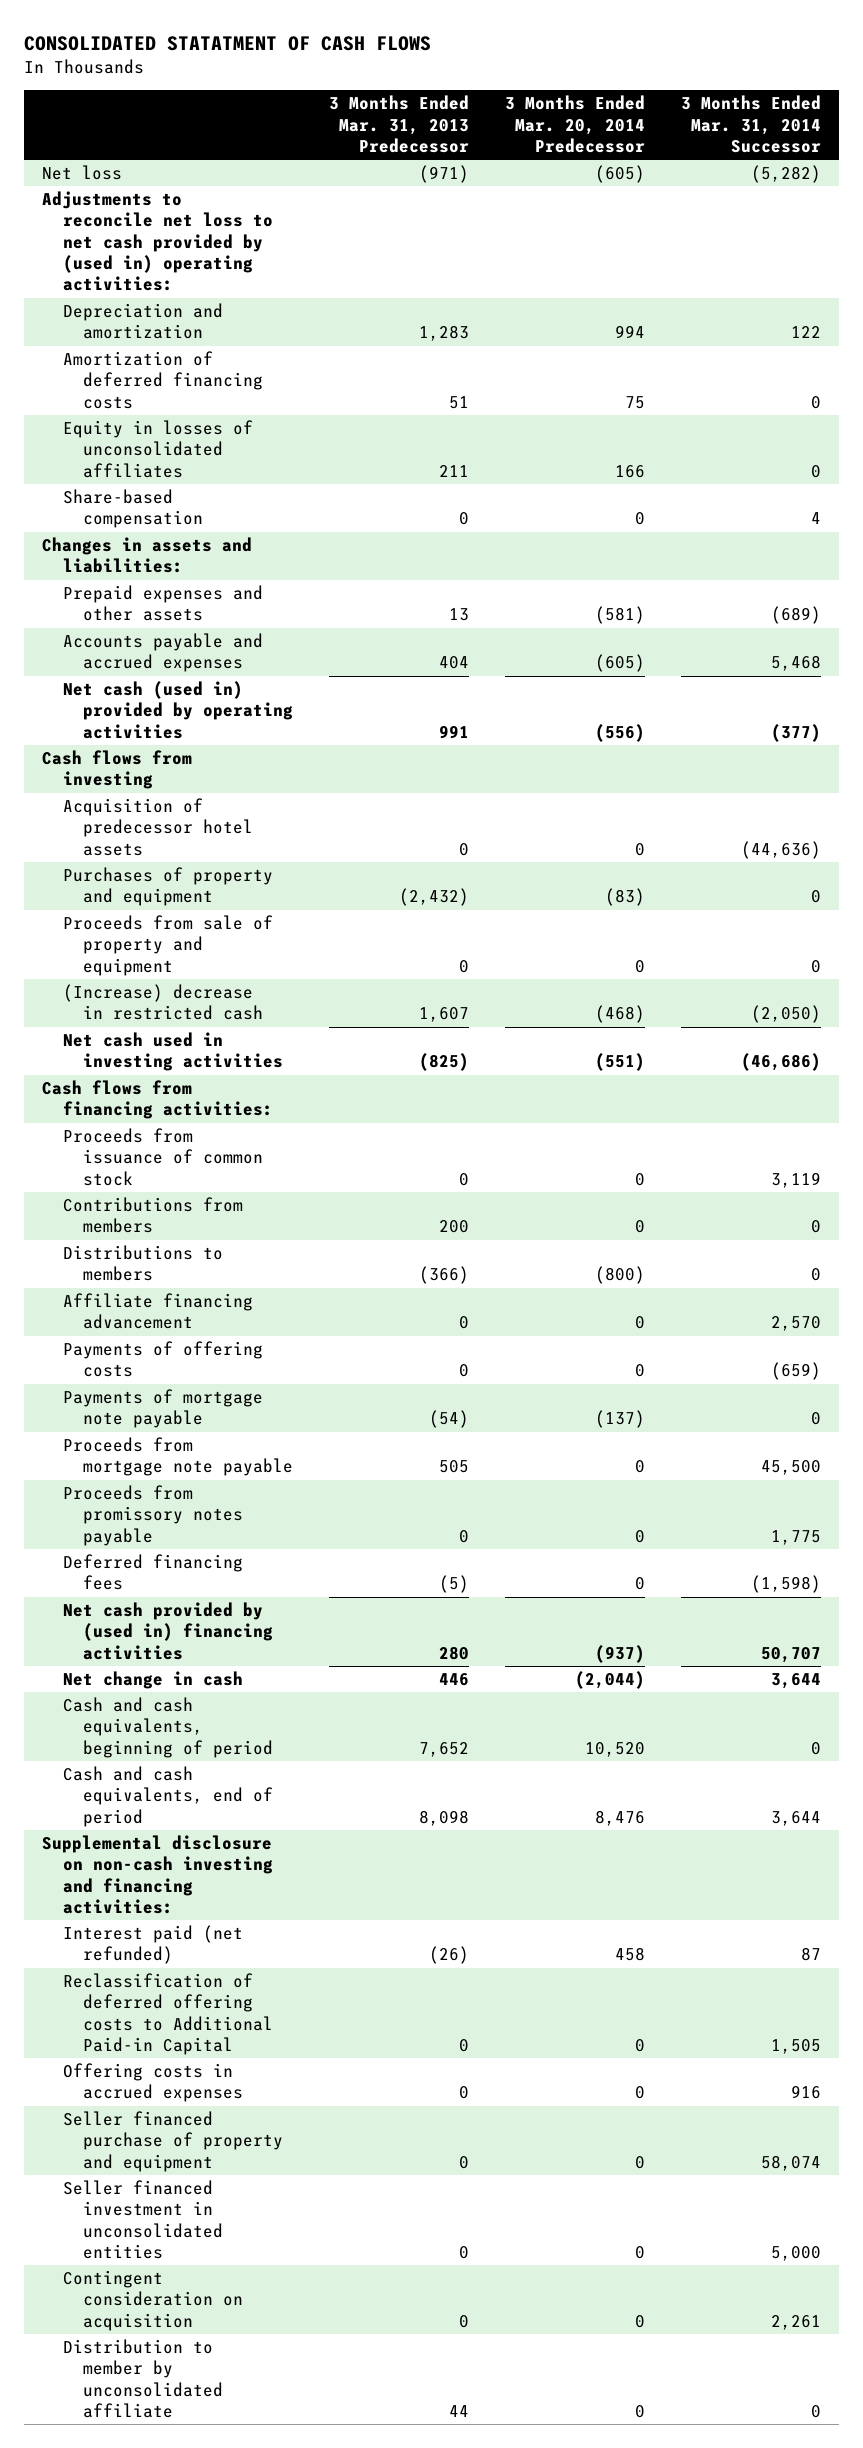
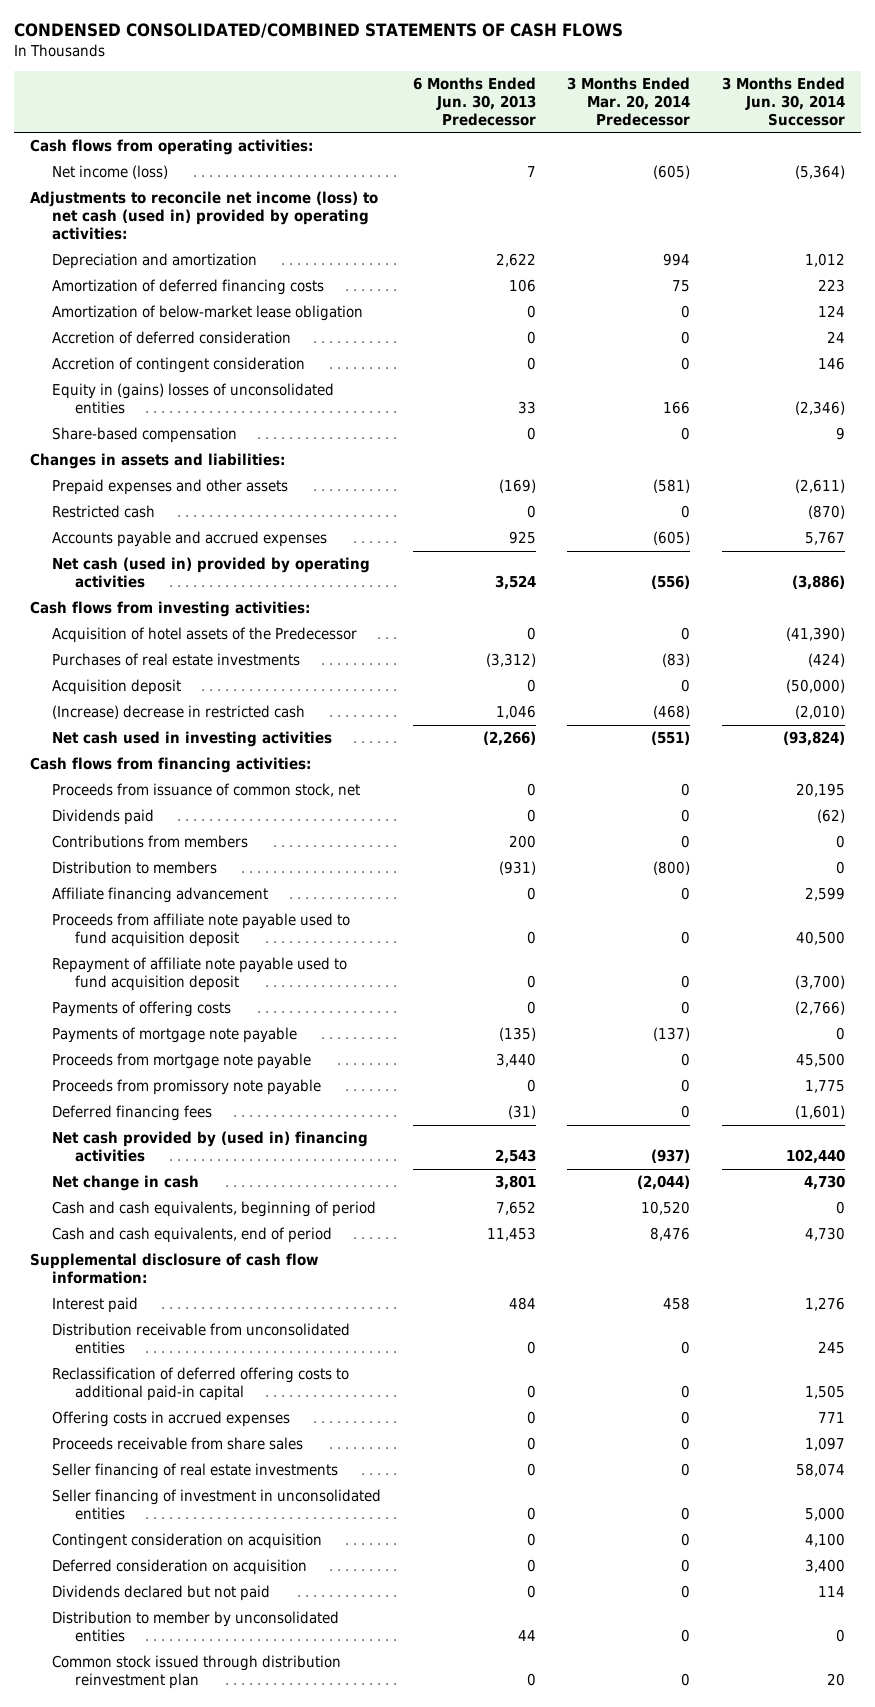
- CONSOLIDATED STATATMENT OF CASH FLOWS
+ CONDENSED CONSOLIDATED/COMBINED STATEMENTS OF CASH FLOWS
- | 3 Months Ended Mar. 31, 2013 Predecessor | 3 Months Ended Mar. 20, 2014 Predecessor | 3 Months Ended Mar. 31, 2014 Successor
+ | 6 Months Ended Jun. 30, 2013 Predecessor | 3 Months Ended Mar. 20, 2014 Predecessor | 3 Months Ended Jun. 30, 2014 Successor
- Net loss | (971) | (605) | (5,282)
- Adjustments to reconcile net loss to net cash provided by (used in) operating activities:
+ Cash flows from operating activities:
+ Net income (loss) | 7 | (605) | (5,364)
+ Adjustments to reconcile net income (loss) to net cash (used in) provided by operating activities:
- Equity in losses of unconsolidated affiliates | 211 | 166 | 0
+ Amortization of below-market lease obligation | 0 | 0 | 124
+ Accretion of deferred consideration | 0 | 0 | 24
+ Accretion of contingent consideration | 0 | 0 | 146
+ Equity in (gains) losses of unconsolidated entities | 33 | 166 | (2,346)
+ Restricted cash | 0 | 0 | (870)
- Cash flows from investing
- Acquisition of predecessor hotel assets | 0 | 0 | (44,636)
- Purchases of property and equipment | (2,432) | (83) | 0
- Proceeds from sale of property and equipment | 0 | 0 | 0
+ Cash flows from investing activities:
+ Acquisition of hotel assets of the Predecessor | 0 | 0 | (41,390)
+ Purchases of real estate investments | (3,312) | (83) | (424)
+ Acquisition deposit | 0 | 0 | (50,000)
- Proceeds from issuance of common stock | 0 | 0 | 3,119
+ Proceeds from issuance of common stock, net | 0 | 0 | 20,195
+ Dividends paid | 0 | 0 | (62)
- Distributions to members | (366) | (800) | 0
+ Distribution to members | (931) | (800) | 0
+ Proceeds from affiliate note payable used to fund acquisition deposit | 0 | 0 | 40,500
+ Repayment of affiliate note payable used to fund acquisition deposit | 0 | 0 | (3,700)
- Proceeds from promissory notes payable | 0 | 0 | 1,775
+ Proceeds from promissory note payable | 0 | 0 | 1,775
- Supplemental disclosure on non-cash investing and financing activities:
- Interest paid (net refunded) | (26) | 458 | 87
- Reclassification of deferred offering costs to Additional Paid-in Capital | 0 | 0 | 1,505
+ Supplemental disclosure of cash flow information:
+ Interest paid | 484 | 458 | 1,276
+ Distribution receivable from unconsolidated entities | 0 | 0 | 245
+ Reclassification of deferred offering costs to additional paid-in capital | 0 | 0 | 1,505
- Seller financed purchase of property and equipment | 0 | 0 | 58,074
- Seller financed investment in unconsolidated entities | 0 | 0 | 5,000
+ Proceeds receivable from share sales | 0 | 0 | 1,097
+ Seller financing of real estate investments | 0 | 0 | 58,074
+ Seller financing of investment in unconsolidated entities | 0 | 0 | 5,000
- Distribution to member by unconsolidated affiliate | 44 | 0 | 0
+ Deferred consideration on acquisition | 0 | 0 | 3,400
+ Dividends declared but not paid | 0 | 0 | 114
+ Distribution to member by unconsolidated entities | 44 | 0 | 0
+ Common stock issued through distribution reinvestment plan | 0 | 0 | 20

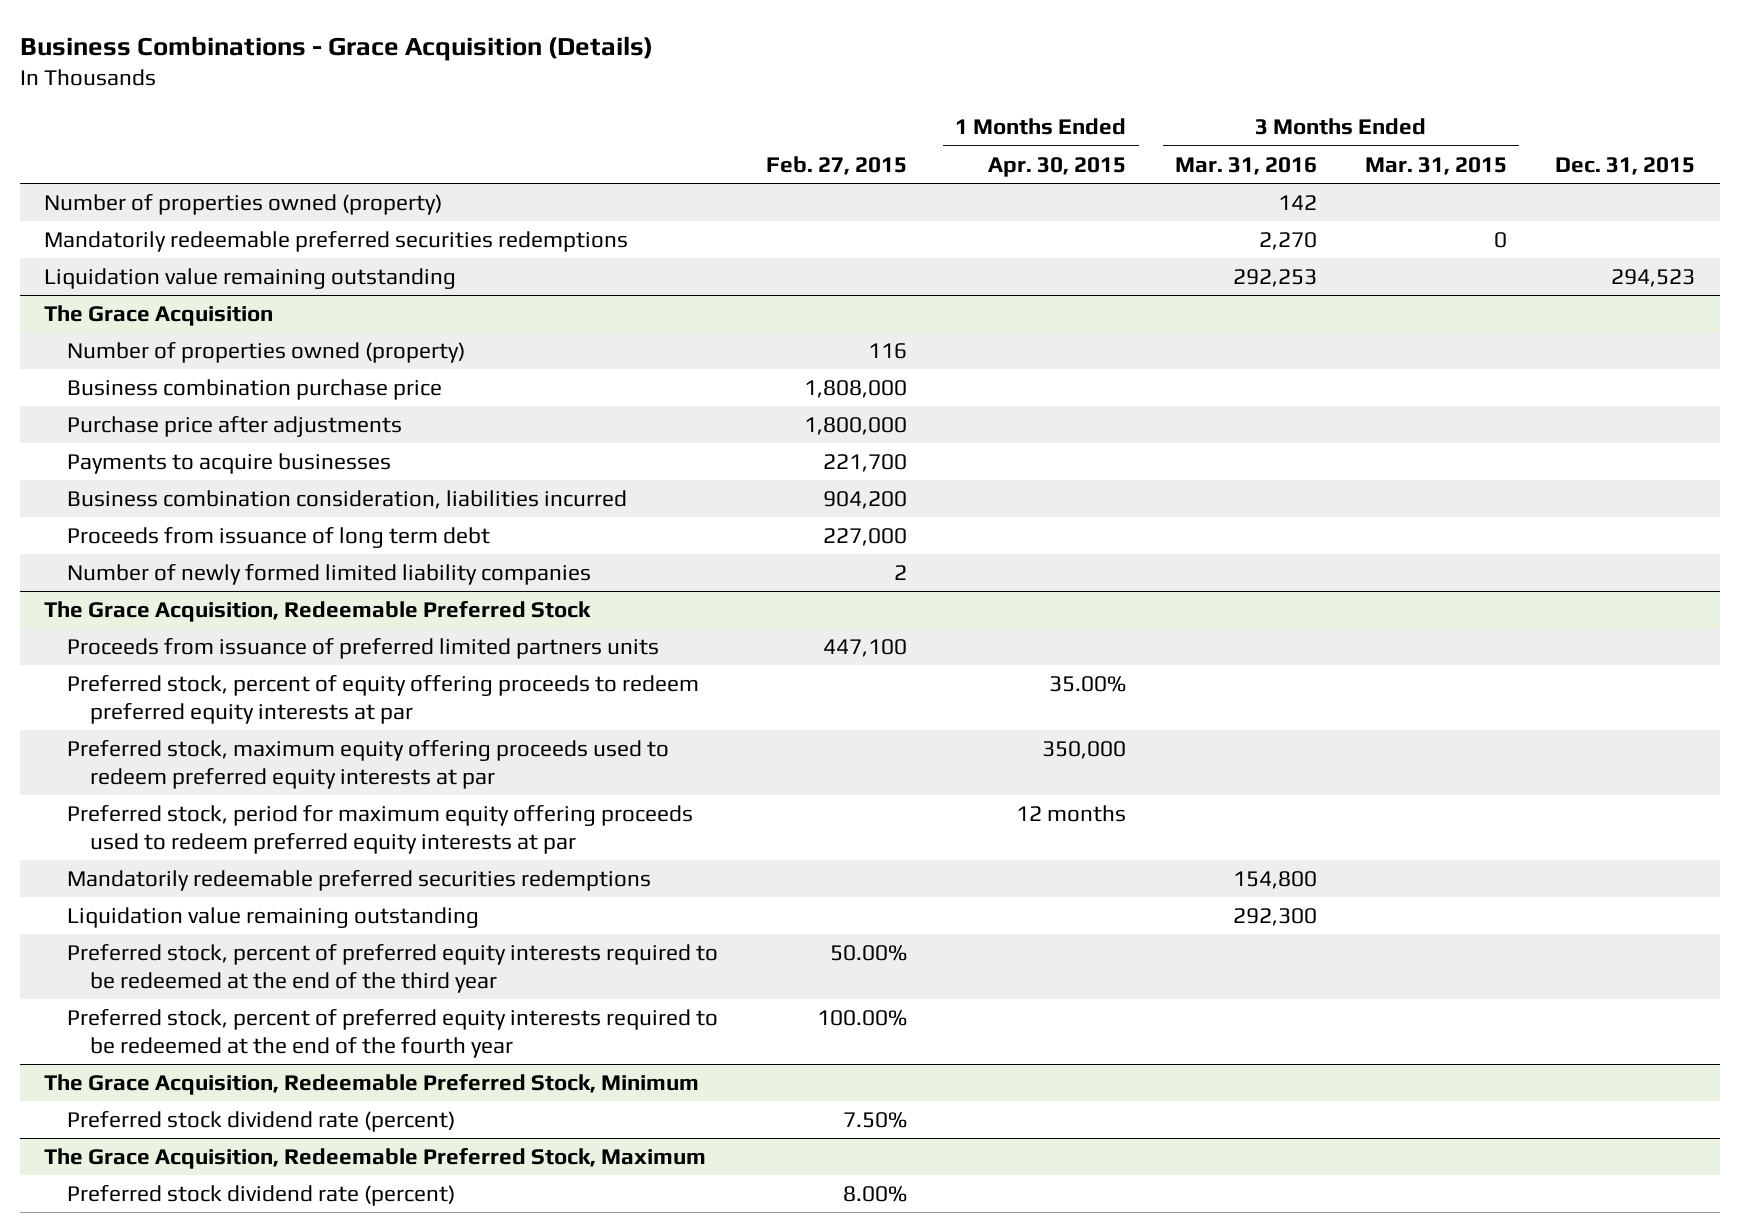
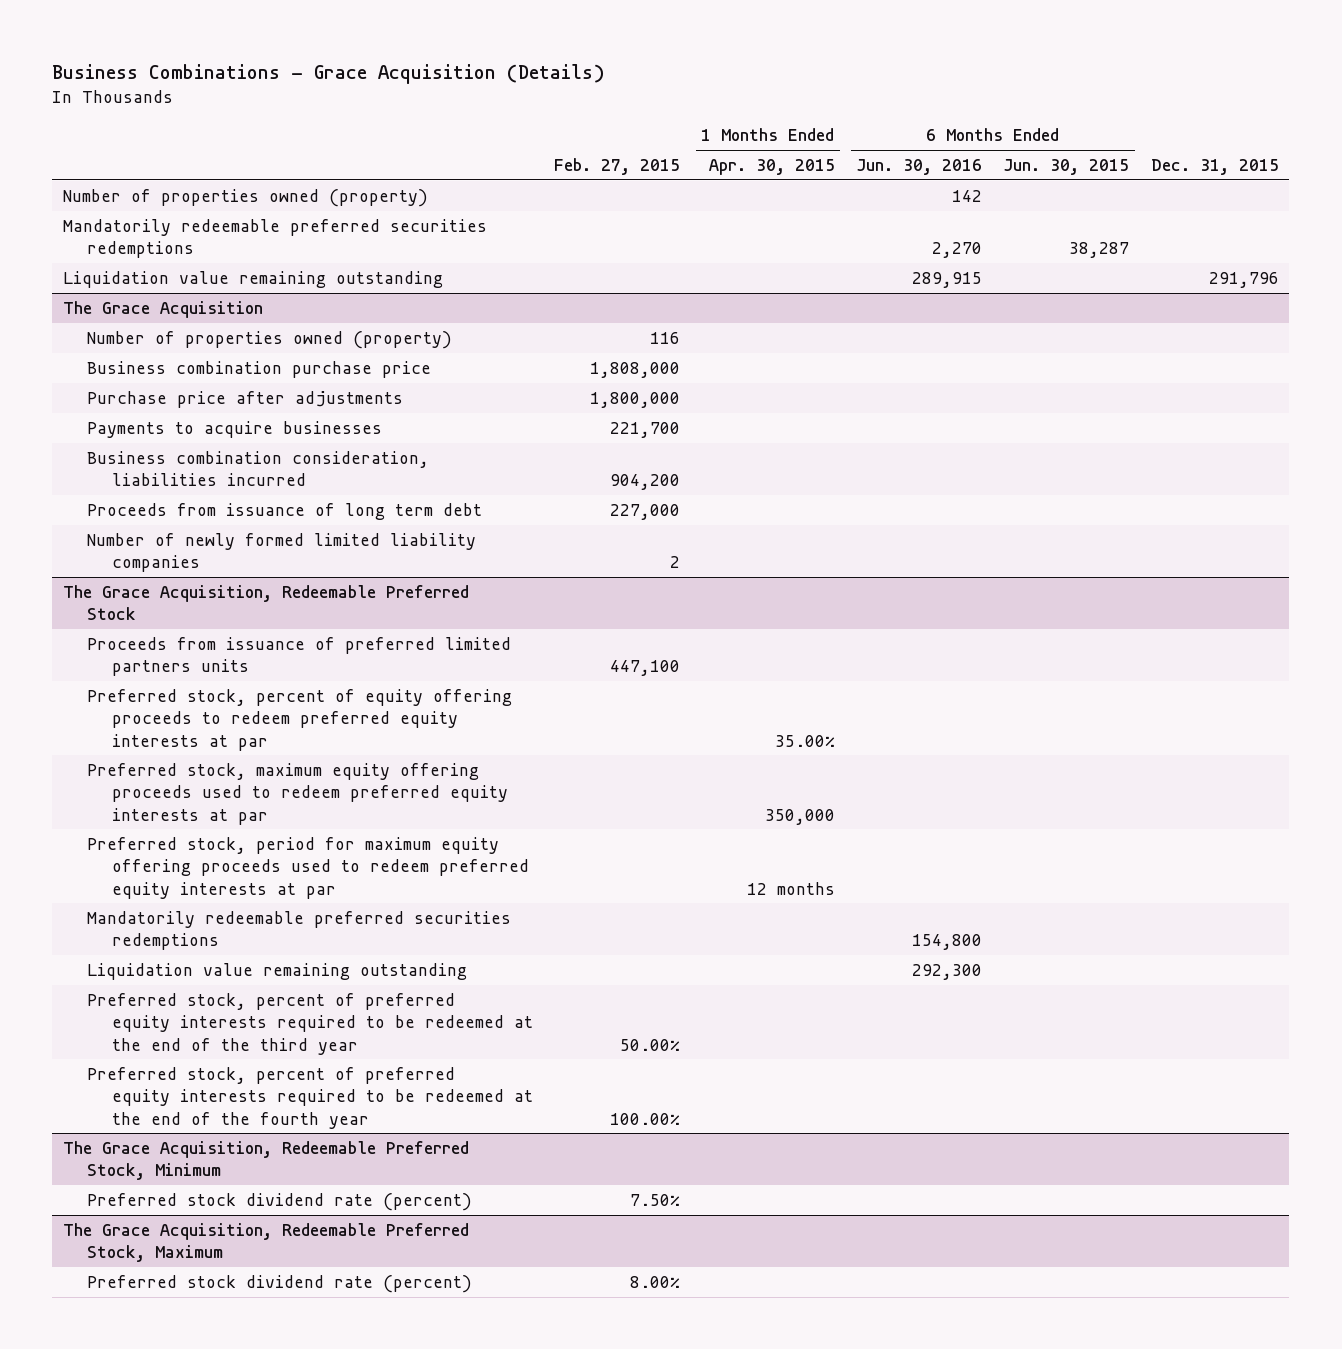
- | Feb. 27, 2015 | 1 Months Ended Apr. 30, 2015 | 3 Months Ended Mar. 31, 2016 | 3 Months Ended Mar. 31, 2015 | Dec. 31, 2015
+ | Feb. 27, 2015 | 1 Months Ended Apr. 30, 2015 | 6 Months Ended Jun. 30, 2016 | 6 Months Ended Jun. 30, 2015 | Dec. 31, 2015
- Liquidation value remaining outstanding | | | 292,253 | | 294,523
+ Liquidation value remaining outstanding | | | 289,915 | | 291,796

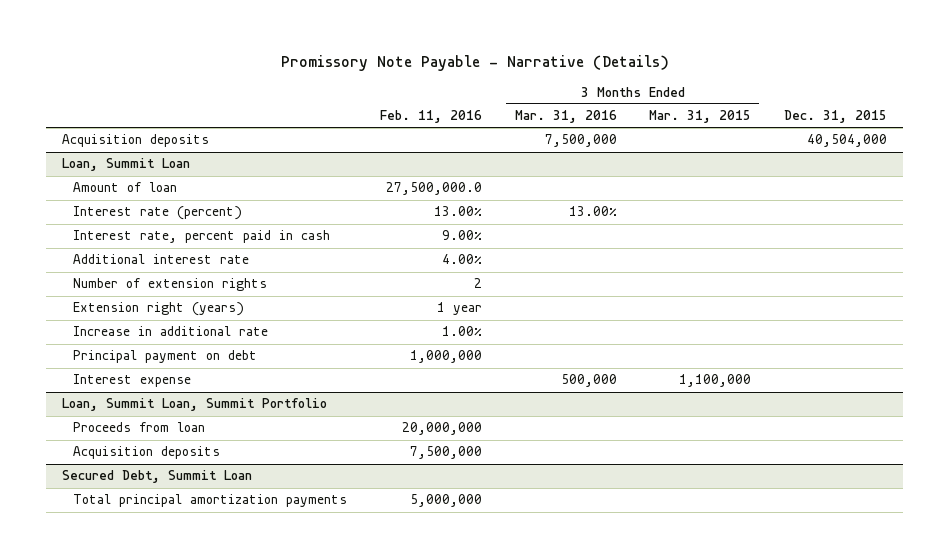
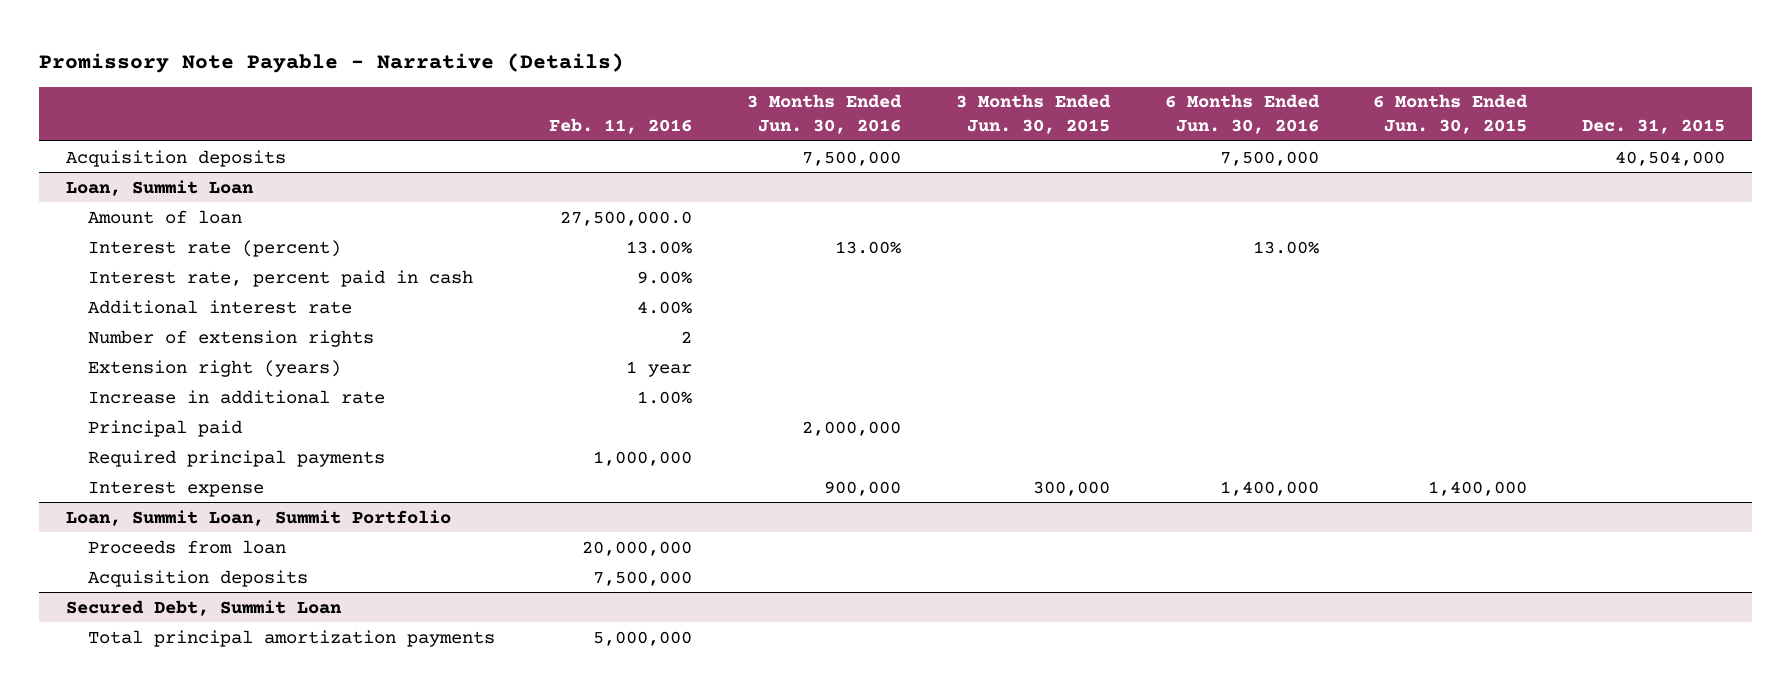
- | Feb. 11, 2016 | 3 Months Ended Mar. 31, 2016 | 3 Months Ended Mar. 31, 2015 | Dec. 31, 2015
+ | Feb. 11, 2016 | 3 Months Ended Jun. 30, 2016 | 3 Months Ended Jun. 30, 2015 | 6 Months Ended Jun. 30, 2016 | 6 Months Ended Jun. 30, 2015 | Dec. 31, 2015
@ Loan, Summit Loan
- Principal payment on debt | 1,000,000 | | |
+ Principal paid | | 2,000,000 | | | |
+ Required principal payments | 1,000,000 | | | | |

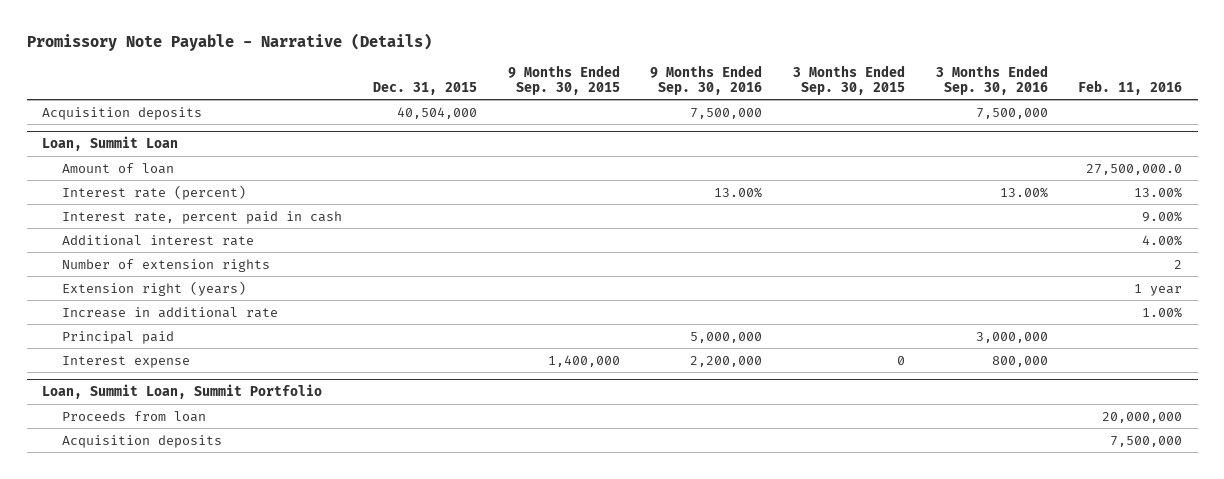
- | Feb. 11, 2016 | 3 Months Ended Jun. 30, 2016 | 3 Months Ended Jun. 30, 2015 | 6 Months Ended Jun. 30, 2016 | 6 Months Ended Jun. 30, 2015 | Dec. 31, 2015
+ | Dec. 31, 2015 | 9 Months Ended Sep. 30, 2015 | 9 Months Ended Sep. 30, 2016 | 3 Months Ended Sep. 30, 2015 | 3 Months Ended Sep. 30, 2016 | Feb. 11, 2016
@ Loan, Summit Loan
- Required principal payments | 1,000,000 | | | | |
- Secured Debt, Summit Loan
- Total principal amortization payments | 5,000,000 | | | | |

